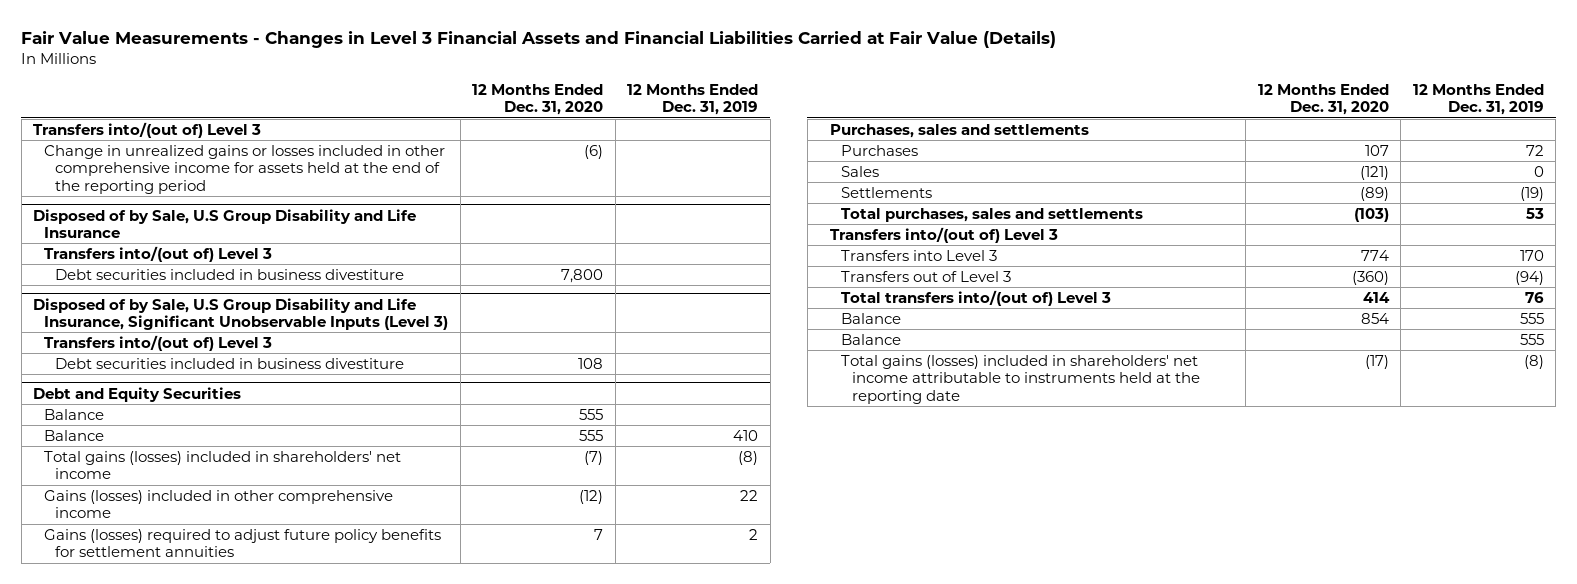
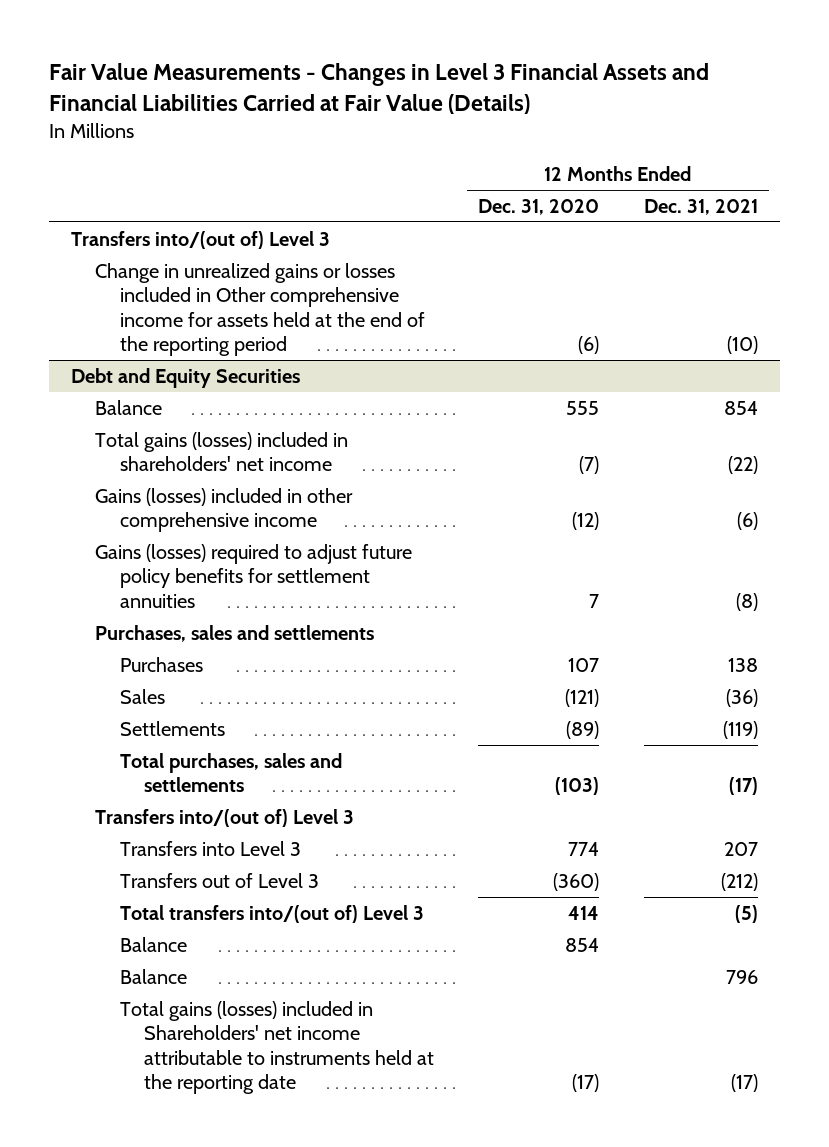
- | 12 Months Ended Dec. 31, 2020 | 12 Months Ended Dec. 31, 2019
+ | 12 Months Ended Dec. 31, 2020 | 12 Months Ended Dec. 31, 2021
- Change in unrealized gains or losses included in other comprehensive income for assets held at the end of the reporting period | (6) |
- Disposed of by Sale, U.S Group Disability and Life Insurance
- Transfers into/(out of) Level 3
- Debt securities included in business divestiture | 7,800 |
- Disposed of by Sale, U.S Group Disability and Life Insurance, Significant Unobservable Inputs (Level 3)
- Transfers into/(out of) Level 3
- Debt securities included in business divestiture | 108 |
+ Change in unrealized gains or losses included in Other comprehensive income for assets held at the end of the reporting period | (6) | (10)
@ Debt and Equity Securities
- Balance | 555 | 410
- Total gains (losses) included in shareholders' net income attributable to instruments held at the reporting date | (17) | (8)
+ Total gains (losses) included in Shareholders' net income attributable to instruments held at the reporting date | (17) | (17)

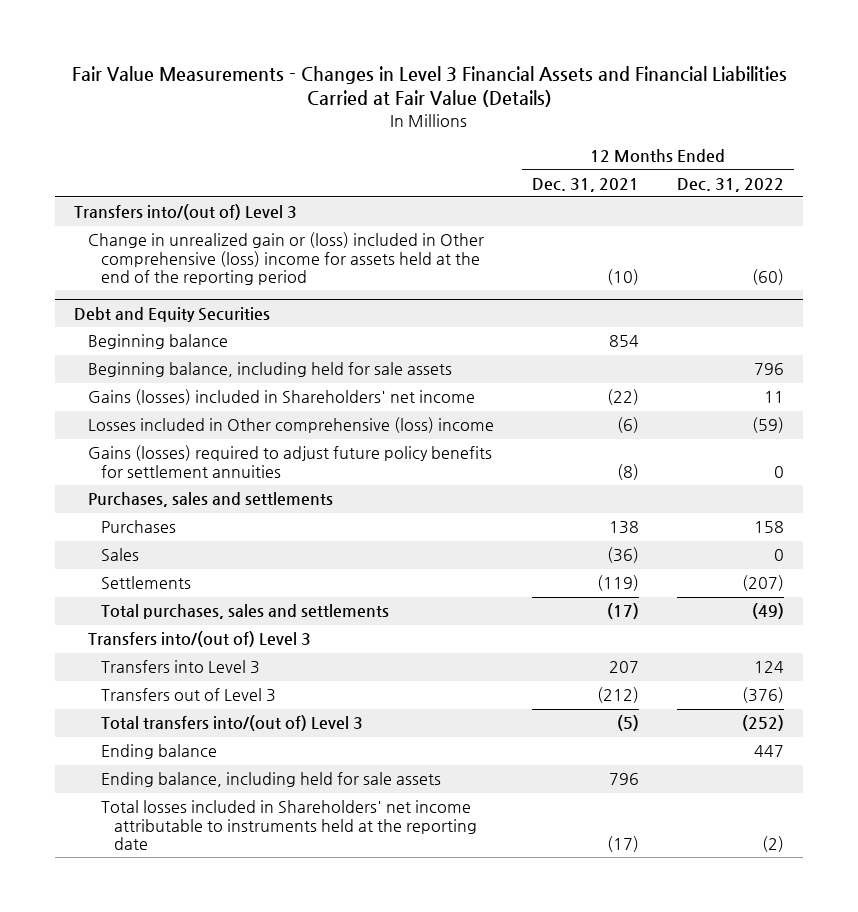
- | 12 Months Ended Dec. 31, 2020 | 12 Months Ended Dec. 31, 2021
+ | 12 Months Ended Dec. 31, 2021 | 12 Months Ended Dec. 31, 2022
- Change in unrealized gains or losses included in Other comprehensive income for assets held at the end of the reporting period | (6) | (10)
+ Change in unrealized gain or (loss) included in Other comprehensive (loss) income for assets held at the end of the reporting period | (10) | (60)
@ Debt and Equity Securities
- Balance | 555 | 854
- Total gains (losses) included in shareholders' net income | (7) | (22)
- Gains (losses) included in other comprehensive income | (12) | (6)
+ Beginning balance | 854 |
+ Beginning balance, including held for sale assets | | 796
+ Gains (losses) included in Shareholders' net income | (22) | 11
+ Losses included in Other comprehensive (loss) income | (6) | (59)
- Balance | 854 |
- Balance | | 796
- Total gains (losses) included in Shareholders' net income attributable to instruments held at the reporting date | (17) | (17)
+ Ending balance | | 447
+ Ending balance, including held for sale assets | 796 |
+ Total losses included in Shareholders' net income attributable to instruments held at the reporting date | (17) | (2)

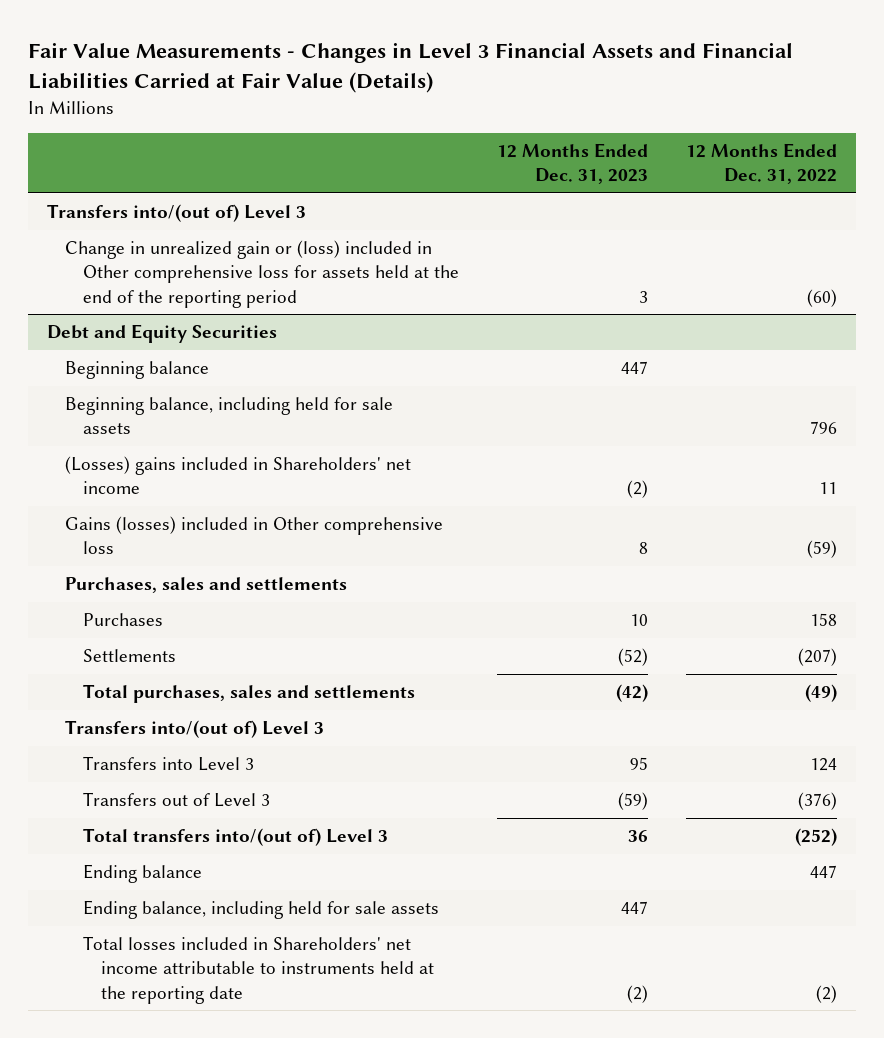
- | 12 Months Ended Dec. 31, 2021 | 12 Months Ended Dec. 31, 2022
+ | 12 Months Ended Dec. 31, 2023 | 12 Months Ended Dec. 31, 2022
- Change in unrealized gain or (loss) included in Other comprehensive (loss) income for assets held at the end of the reporting period | (10) | (60)
+ Change in unrealized gain or (loss) included in Other comprehensive loss for assets held at the end of the reporting period | 3 | (60)
@ Debt and Equity Securities
- Gains (losses) included in Shareholders' net income | (22) | 11
- Losses included in Other comprehensive (loss) income | (6) | (59)
- Gains (losses) required to adjust future policy benefits for settlement annuities | (8) | 0
+ (Losses) gains included in Shareholders' net income | (2) | 11
+ Gains (losses) included in Other comprehensive loss | 8 | (59)
- Sales | (36) | 0

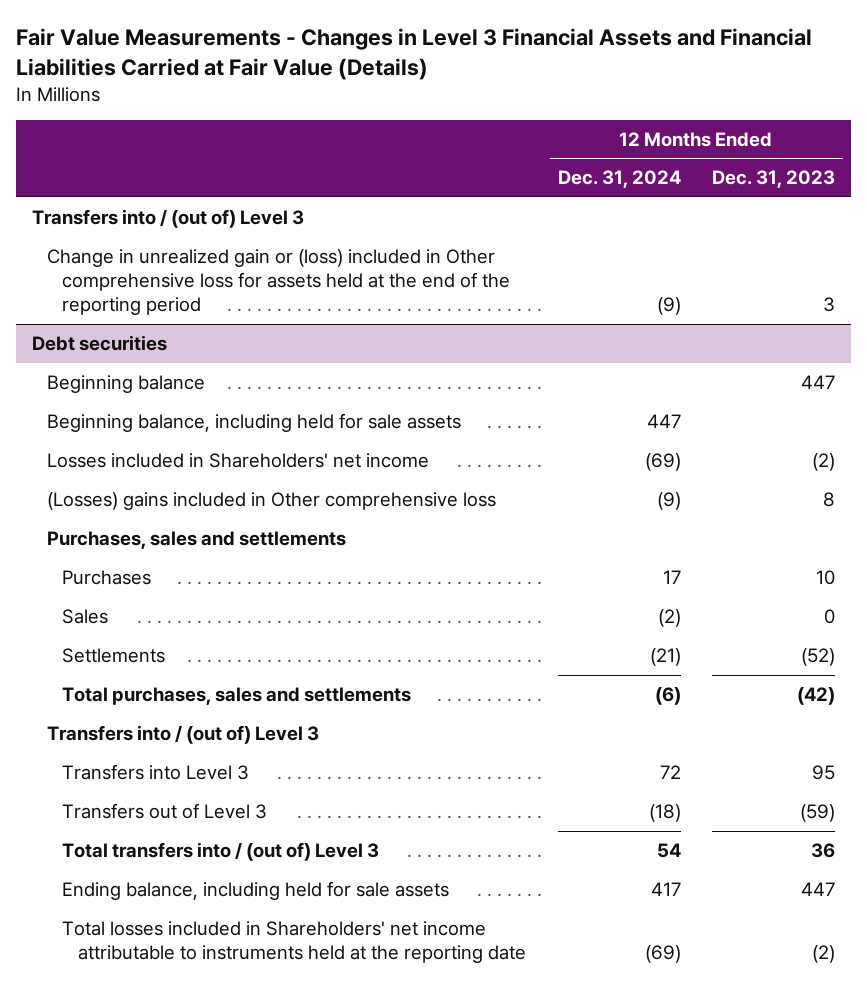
- | 12 Months Ended Dec. 31, 2023 | 12 Months Ended Dec. 31, 2022
+ | 12 Months Ended Dec. 31, 2024 | 12 Months Ended Dec. 31, 2023
- Transfers into/(out of) Level 3
+ Transfers into / (out of) Level 3
- Debt and Equity Securities
+ Debt securities
- (Losses) gains included in Shareholders' net income | (2) | 11
- Gains (losses) included in Other comprehensive loss | 8 | (59)
+ Losses included in Shareholders' net income | (69) | (2)
+ (Losses) gains included in Other comprehensive loss | (9) | 8
+ Sales | (2) | 0
- Transfers into/(out of) Level 3
+ Transfers into / (out of) Level 3
- Total transfers into/(out of) Level 3 | 36 | (252)
- Ending balance | | 447
+ Total transfers into / (out of) Level 3 | 54 | 36

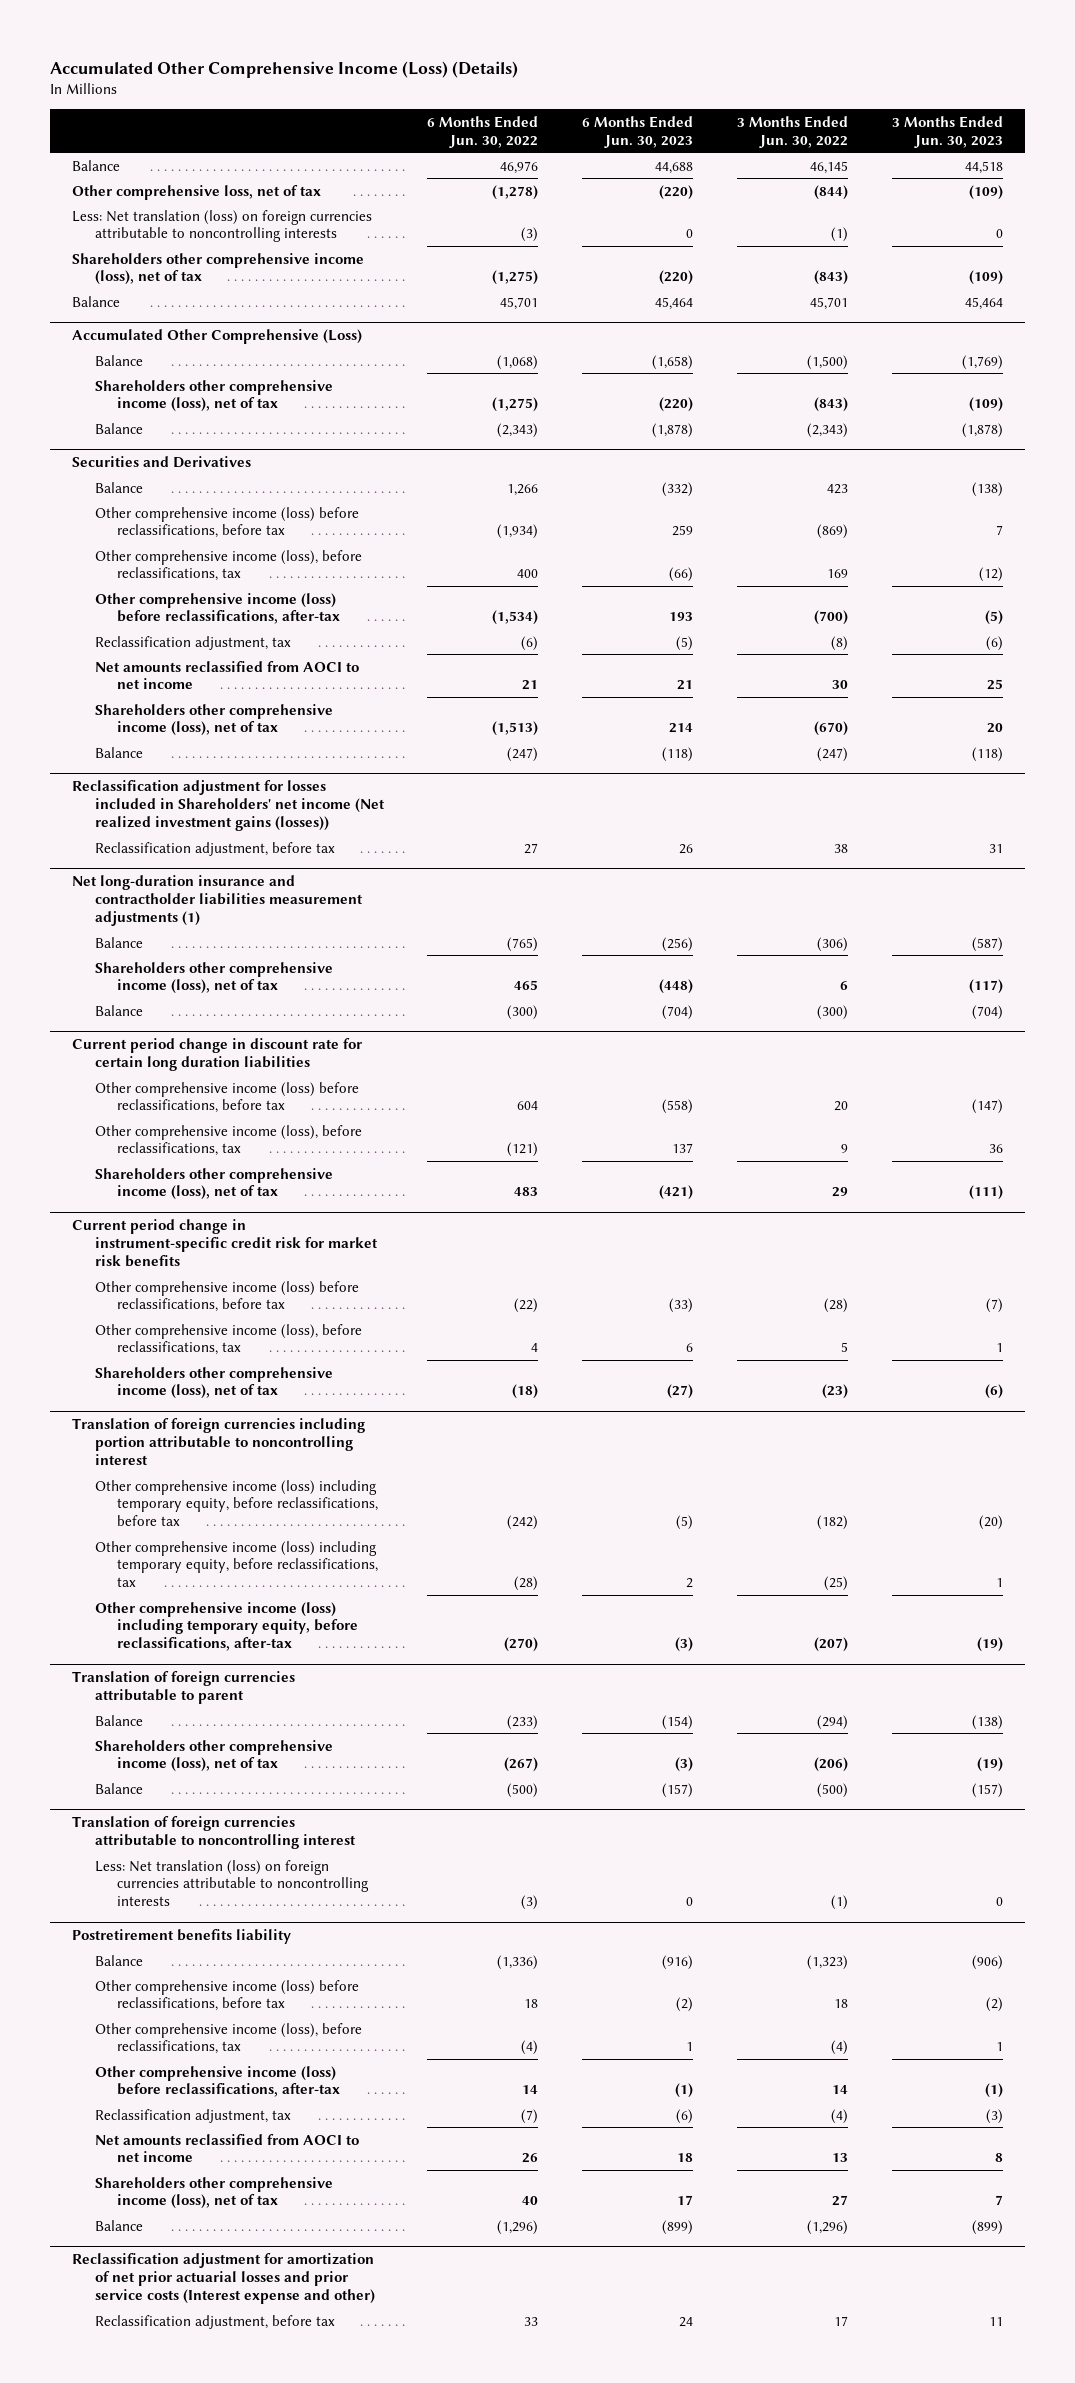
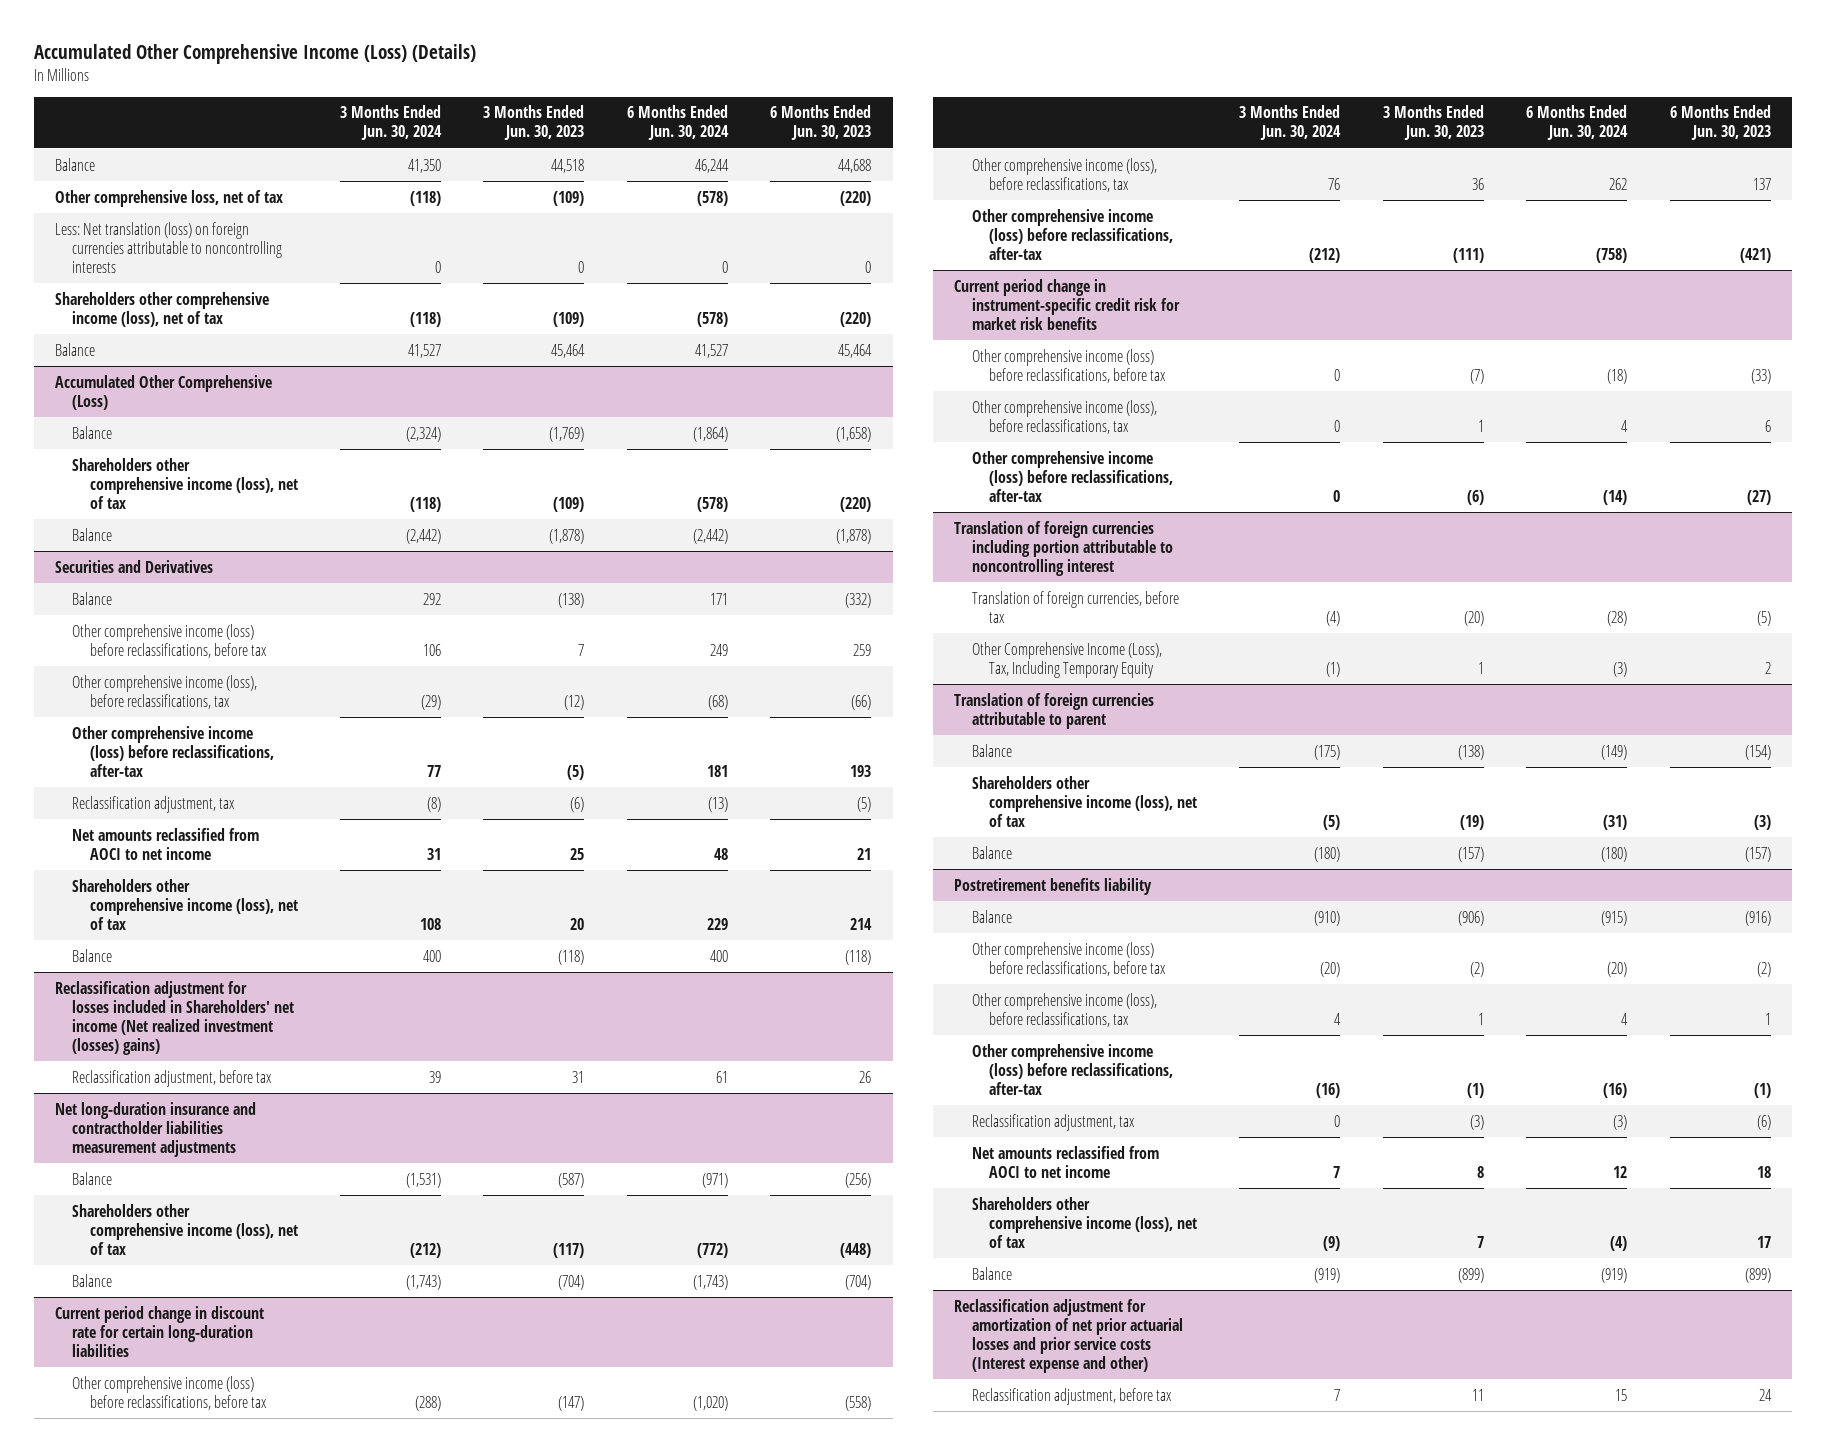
- | 6 Months Ended Jun. 30, 2022 | 6 Months Ended Jun. 30, 2023 | 3 Months Ended Jun. 30, 2022 | 3 Months Ended Jun. 30, 2023
+ | 3 Months Ended Jun. 30, 2024 | 3 Months Ended Jun. 30, 2023 | 6 Months Ended Jun. 30, 2024 | 6 Months Ended Jun. 30, 2023
- Reclassification adjustment for losses included in Shareholders' net income (Net realized investment gains (losses))
+ Reclassification adjustment for losses included in Shareholders' net income (Net realized investment (losses) gains)
- Net long-duration insurance and contractholder liabilities measurement adjustments (1)
+ Net long-duration insurance and contractholder liabilities measurement adjustments
- Current period change in discount rate for certain long duration liabilities
+ Current period change in discount rate for certain long-duration liabilities
- Shareholders other comprehensive income (loss), net of tax | 483 | (421) | 29 | (111)
+ Other comprehensive income (loss) before reclassifications, after-tax | (212) | (111) | (758) | (421)
@ Current period change in instrument-specific credit risk for market risk benefits
- Shareholders other comprehensive income (loss), net of tax | (18) | (27) | (23) | (6)
+ Other comprehensive income (loss) before reclassifications, after-tax | 0 | (6) | (14) | (27)
@ Translation of foreign currencies including portion attributable to noncontrolling interest
- Other comprehensive income (loss) including temporary equity, before reclassifications, before tax | (242) | (5) | (182) | (20)
- Other comprehensive income (loss) including temporary equity, before reclassifications, tax | (28) | 2 | (25) | 1
- Other comprehensive income (loss) including temporary equity, before reclassifications, after-tax | (270) | (3) | (207) | (19)
+ Translation of foreign currencies, before tax | (4) | (20) | (28) | (5)
+ Other Comprehensive Income (Loss), Tax, Including Temporary Equity | (1) | 1 | (3) | 2
- Translation of foreign currencies attributable to noncontrolling interest
- Less: Net translation (loss) on foreign currencies attributable to noncontrolling interests | (3) | 0 | (1) | 0

